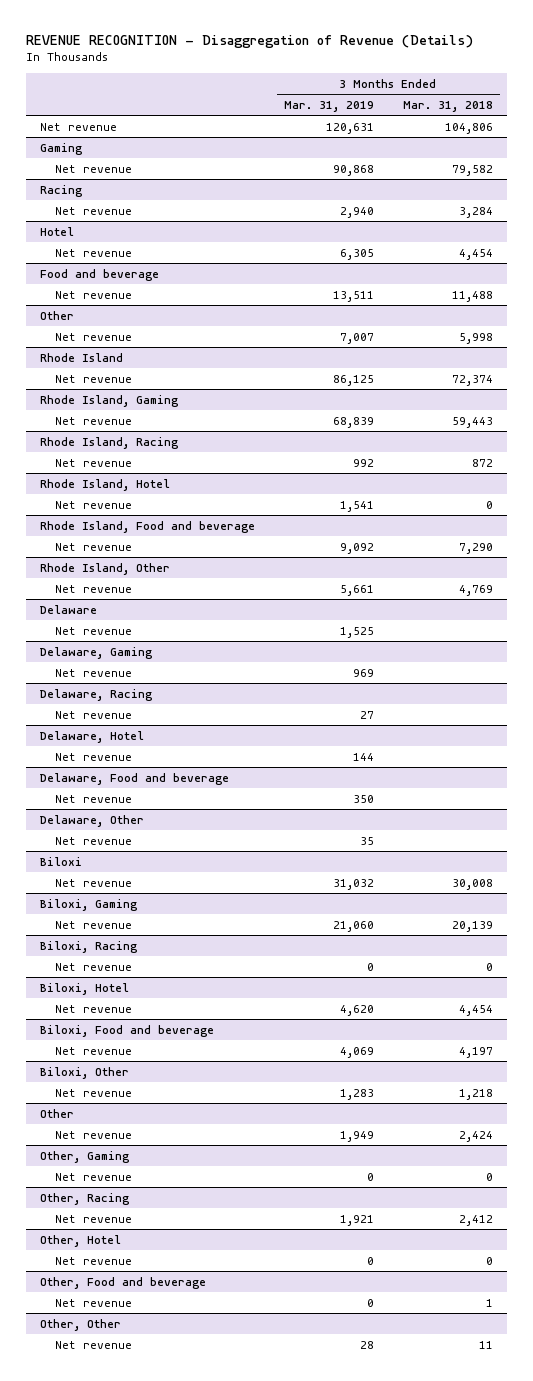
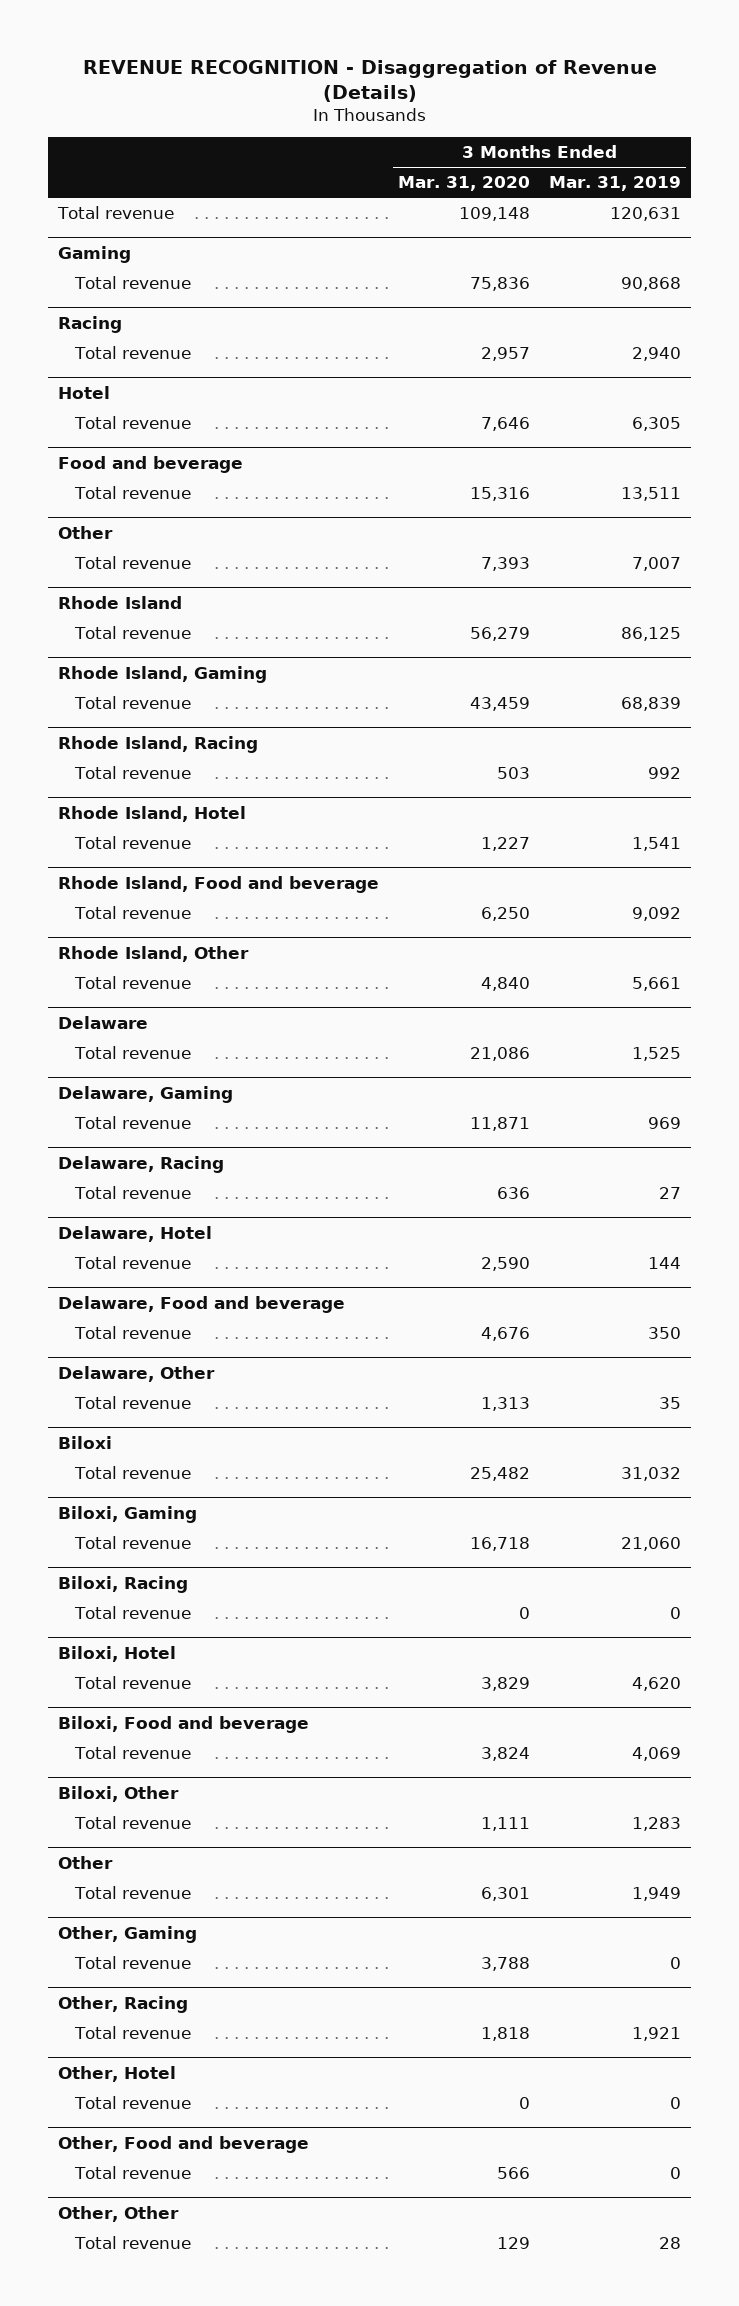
- | 3 Months Ended Mar. 31, 2019 | 3 Months Ended Mar. 31, 2018
+ | 3 Months Ended Mar. 31, 2020 | 3 Months Ended Mar. 31, 2019
- Net revenue | 120,631 | 104,806
+ Total revenue | 109,148 | 120,631
@ Gaming
- Net revenue | 90,868 | 79,582
+ Total revenue | 75,836 | 90,868
@ Racing
- Net revenue | 2,940 | 3,284
+ Total revenue | 2,957 | 2,940
@ Hotel
- Net revenue | 6,305 | 4,454
+ Total revenue | 7,646 | 6,305
@ Food and beverage
- Net revenue | 13,511 | 11,488
+ Total revenue | 15,316 | 13,511
@ Other
- Net revenue | 7,007 | 5,998
+ Total revenue | 7,393 | 7,007
@ Rhode Island
- Net revenue | 86,125 | 72,374
+ Total revenue | 56,279 | 86,125
@ Rhode Island, Gaming
- Net revenue | 68,839 | 59,443
+ Total revenue | 43,459 | 68,839
@ Rhode Island, Racing
- Net revenue | 992 | 872
+ Total revenue | 503 | 992
@ Rhode Island, Hotel
- Net revenue | 1,541 | 0
+ Total revenue | 1,227 | 1,541
@ Rhode Island, Food and beverage
- Net revenue | 9,092 | 7,290
+ Total revenue | 6,250 | 9,092
@ Rhode Island, Other
- Net revenue | 5,661 | 4,769
+ Total revenue | 4,840 | 5,661
@ Delaware
- Net revenue | 1,525 |
+ Total revenue | 21,086 | 1,525
@ Delaware, Gaming
- Net revenue | 969 |
+ Total revenue | 11,871 | 969
@ Delaware, Racing
- Net revenue | 27 |
+ Total revenue | 636 | 27
@ Delaware, Hotel
- Net revenue | 144 |
+ Total revenue | 2,590 | 144
@ Delaware, Food and beverage
- Net revenue | 350 |
+ Total revenue | 4,676 | 350
@ Delaware, Other
- Net revenue | 35 |
+ Total revenue | 1,313 | 35
@ Biloxi
- Net revenue | 31,032 | 30,008
+ Total revenue | 25,482 | 31,032
@ Biloxi, Gaming
- Net revenue | 21,060 | 20,139
+ Total revenue | 16,718 | 21,060
@ Biloxi, Racing
- Net revenue | 0 | 0
+ Total revenue | 0 | 0
@ Biloxi, Hotel
- Net revenue | 4,620 | 4,454
+ Total revenue | 3,829 | 4,620
@ Biloxi, Food and beverage
- Net revenue | 4,069 | 4,197
+ Total revenue | 3,824 | 4,069
@ Biloxi, Other
- Net revenue | 1,283 | 1,218
+ Total revenue | 1,111 | 1,283
@ Other
- Net revenue | 1,949 | 2,424
+ Total revenue | 6,301 | 1,949
@ Other, Gaming
- Net revenue | 0 | 0
+ Total revenue | 3,788 | 0
@ Other, Racing
- Net revenue | 1,921 | 2,412
+ Total revenue | 1,818 | 1,921
@ Other, Hotel
- Net revenue | 0 | 0
+ Total revenue | 0 | 0
@ Other, Food and beverage
- Net revenue | 0 | 1
+ Total revenue | 566 | 0
@ Other, Other
- Net revenue | 28 | 11
+ Total revenue | 129 | 28

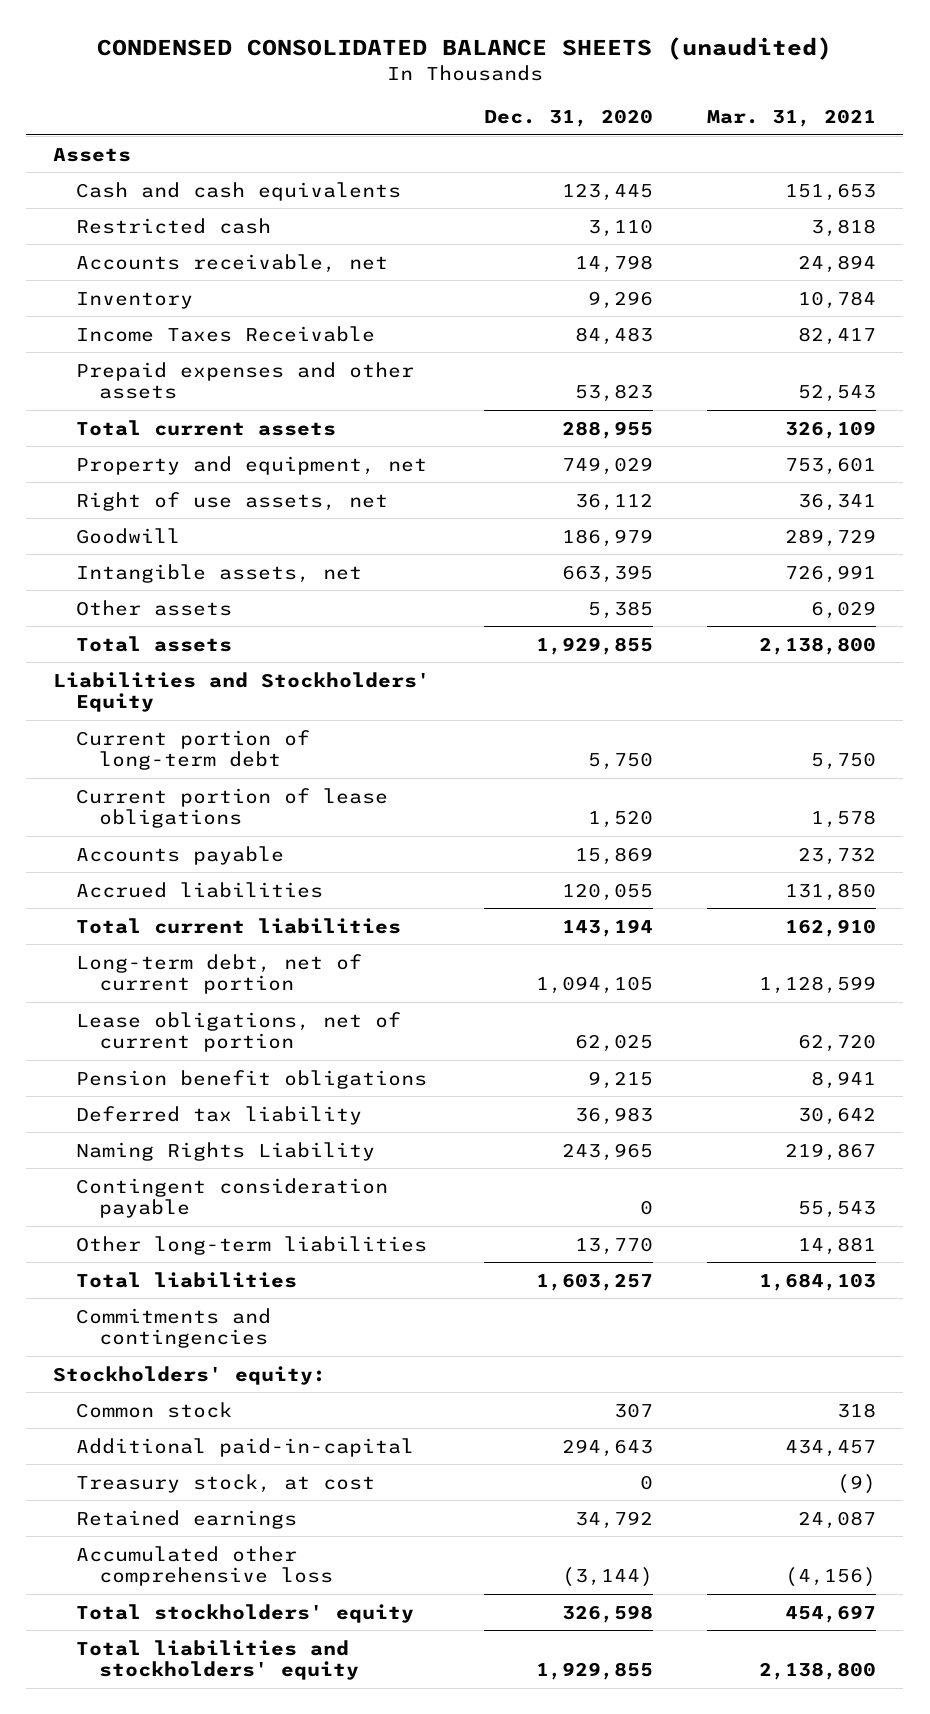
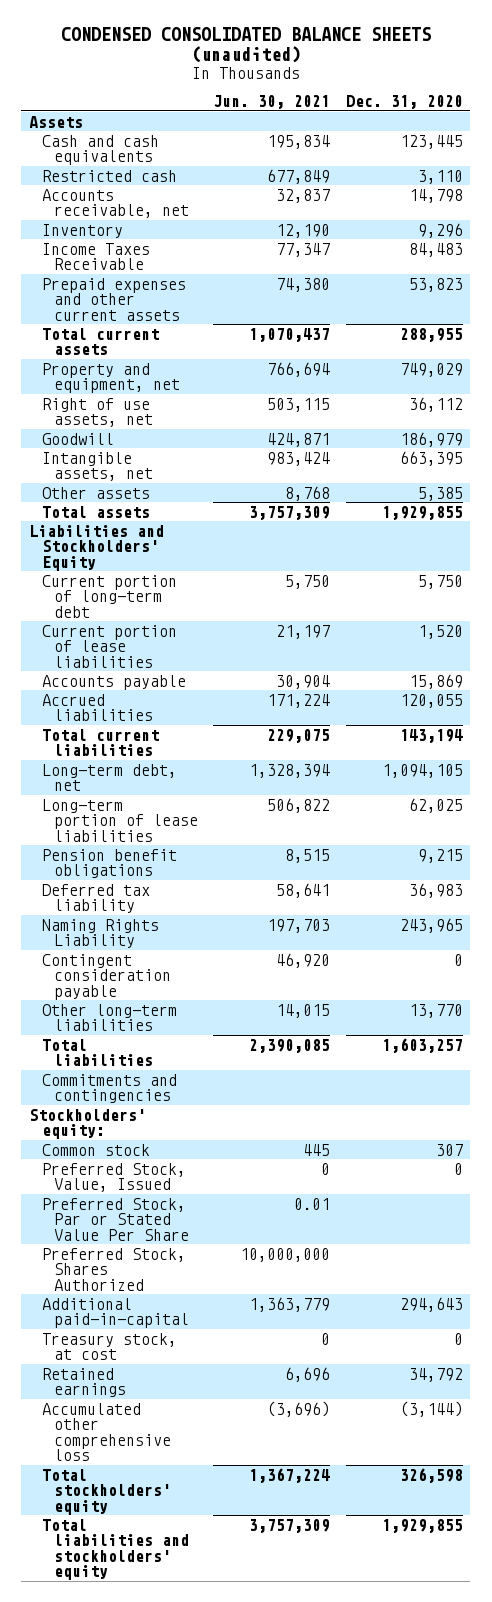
- | Dec. 31, 2020 | Mar. 31, 2021
+ | Jun. 30, 2021 | Dec. 31, 2020
- Prepaid expenses and other assets | 53,823 | 52,543
+ Prepaid expenses and other current assets | 74,380 | 53,823
- Current portion of lease obligations | 1,520 | 1,578
+ Current portion of lease liabilities | 21,197 | 1,520
- Long-term debt, net of current portion | 1,094,105 | 1,128,599
- Lease obligations, net of current portion | 62,025 | 62,720
+ Long-term debt, net | 1,328,394 | 1,094,105
+ Long-term portion of lease liabilities | 506,822 | 62,025
+ Preferred Stock, Value, Issued | 0 | 0
+ Preferred Stock, Par or Stated Value Per Share | 0.01 |
+ Preferred Stock, Shares Authorized | 10,000,000 |

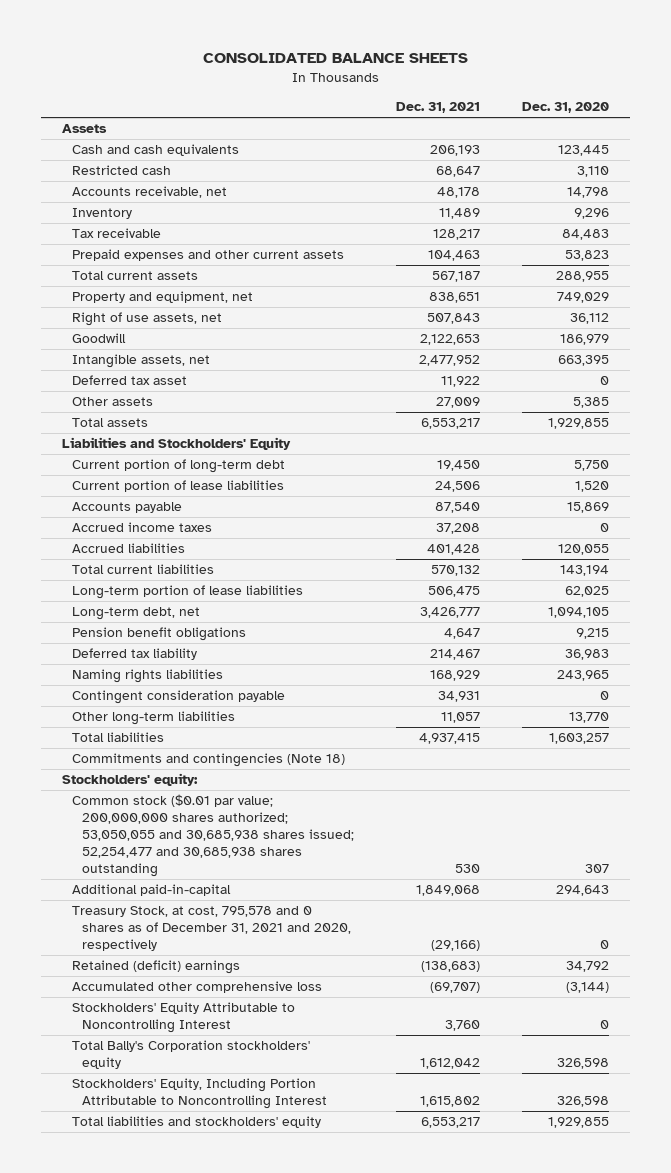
- CONDENSED CONSOLIDATED BALANCE SHEETS (unaudited)
+ CONSOLIDATED BALANCE SHEETS
- | Jun. 30, 2021 | Dec. 31, 2020
+ | Dec. 31, 2021 | Dec. 31, 2020
- Income Taxes Receivable | 77,347 | 84,483
+ Tax receivable | 128,217 | 84,483
+ Deferred tax asset | 11,922 | 0
+ Accrued income taxes | 37,208 | 0
moved down: Long-term debt, net | 3,426,777 | 1,094,105
- Naming Rights Liability | 197,703 | 243,965
+ Naming rights liabilities | 168,929 | 243,965
- Commitments and contingencies
+ Commitments and contingencies (Note 18)
- Common stock | 445 | 307
- Preferred Stock, Value, Issued | 0 | 0
- Preferred Stock, Par or Stated Value Per Share | 0.01 |
- Preferred Stock, Shares Authorized | 10,000,000 |
+ Common stock ($0.01 par value; 200,000,000 shares authorized; 53,050,055 and 30,685,938 shares issued; 52,254,477 and 30,685,938 shares outstanding | 530 | 307
- Treasury stock, at cost | 0 | 0
- Retained earnings | 6,696 | 34,792
+ Treasury Stock, at cost, 795,578 and 0 shares as of December 31, 2021 and 2020, respectively | (29,166) | 0
+ Retained (deficit) earnings | (138,683) | 34,792
- Total stockholders' equity | 1,367,224 | 326,598
+ Stockholders' Equity Attributable to Noncontrolling Interest | 3,760 | 0
+ Total Bally's Corporation stockholders' equity | 1,612,042 | 326,598
+ Stockholders' Equity, Including Portion Attributable to Noncontrolling Interest | 1,615,802 | 326,598

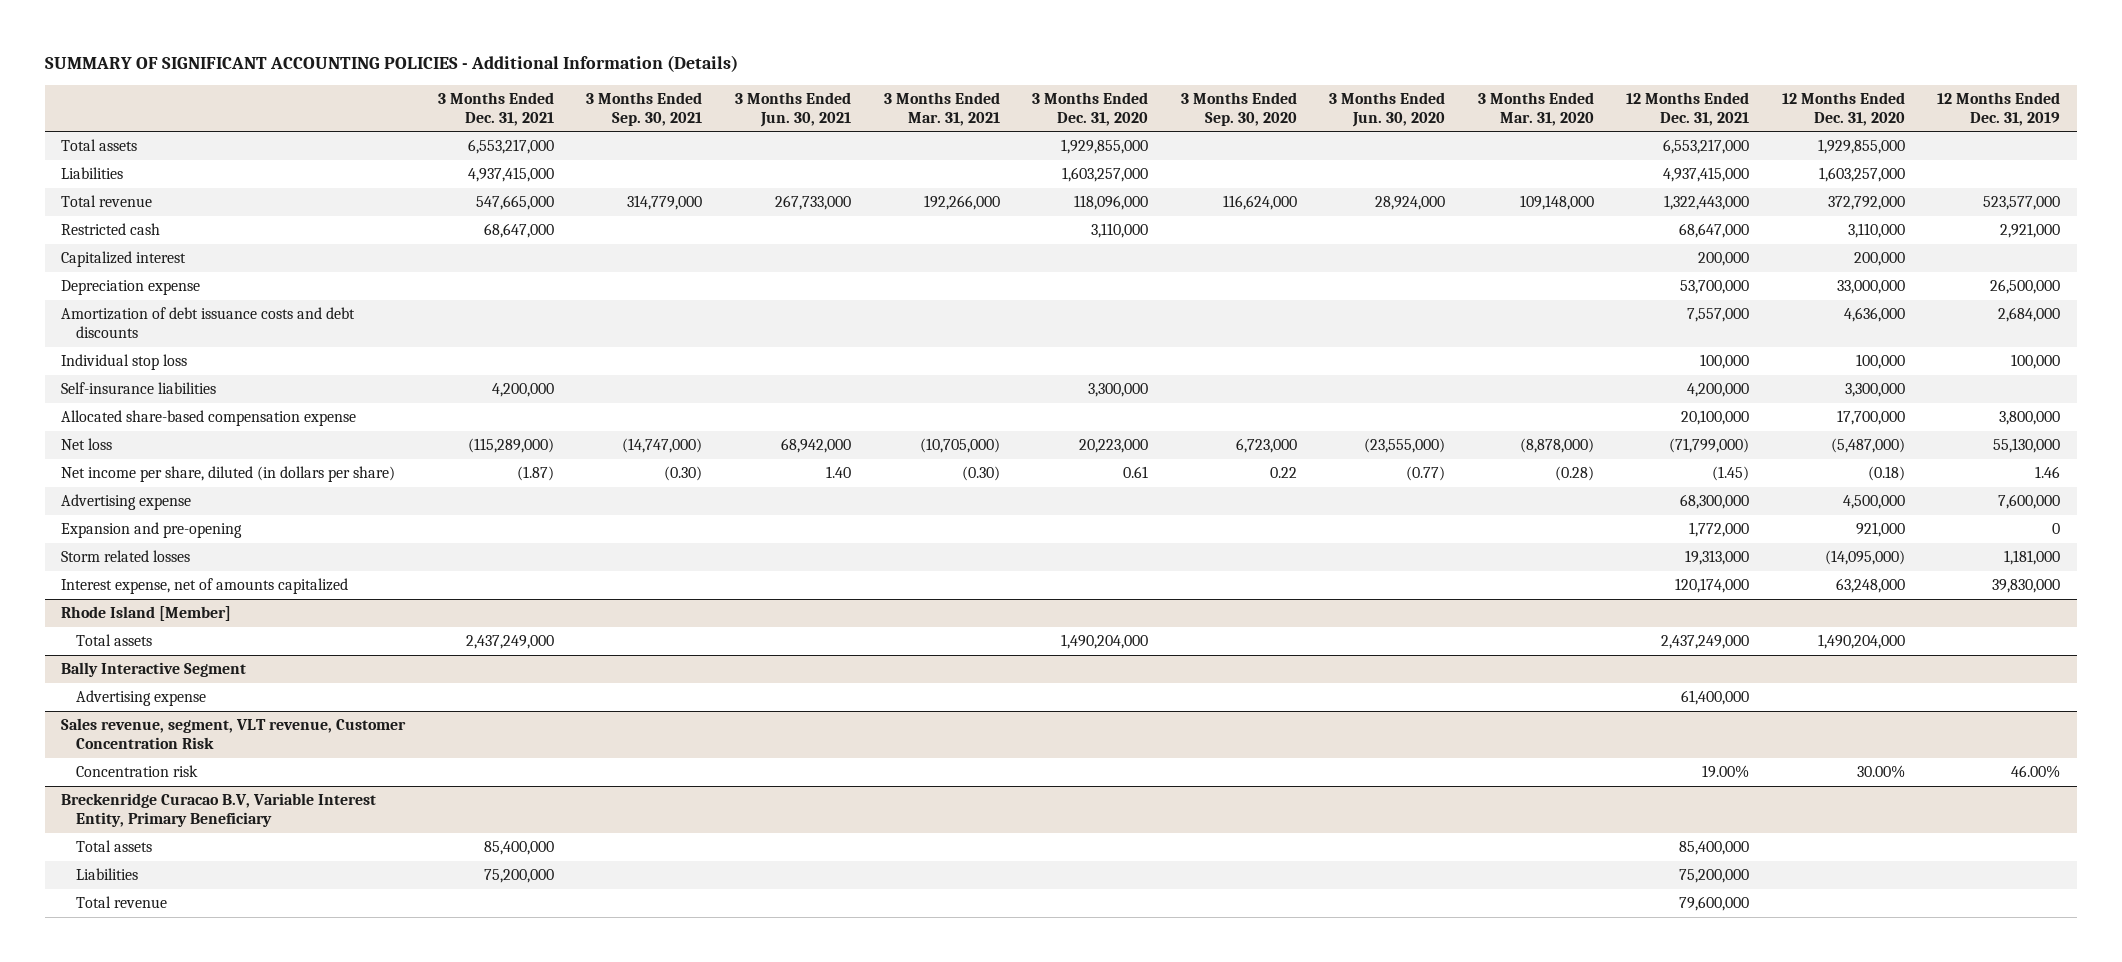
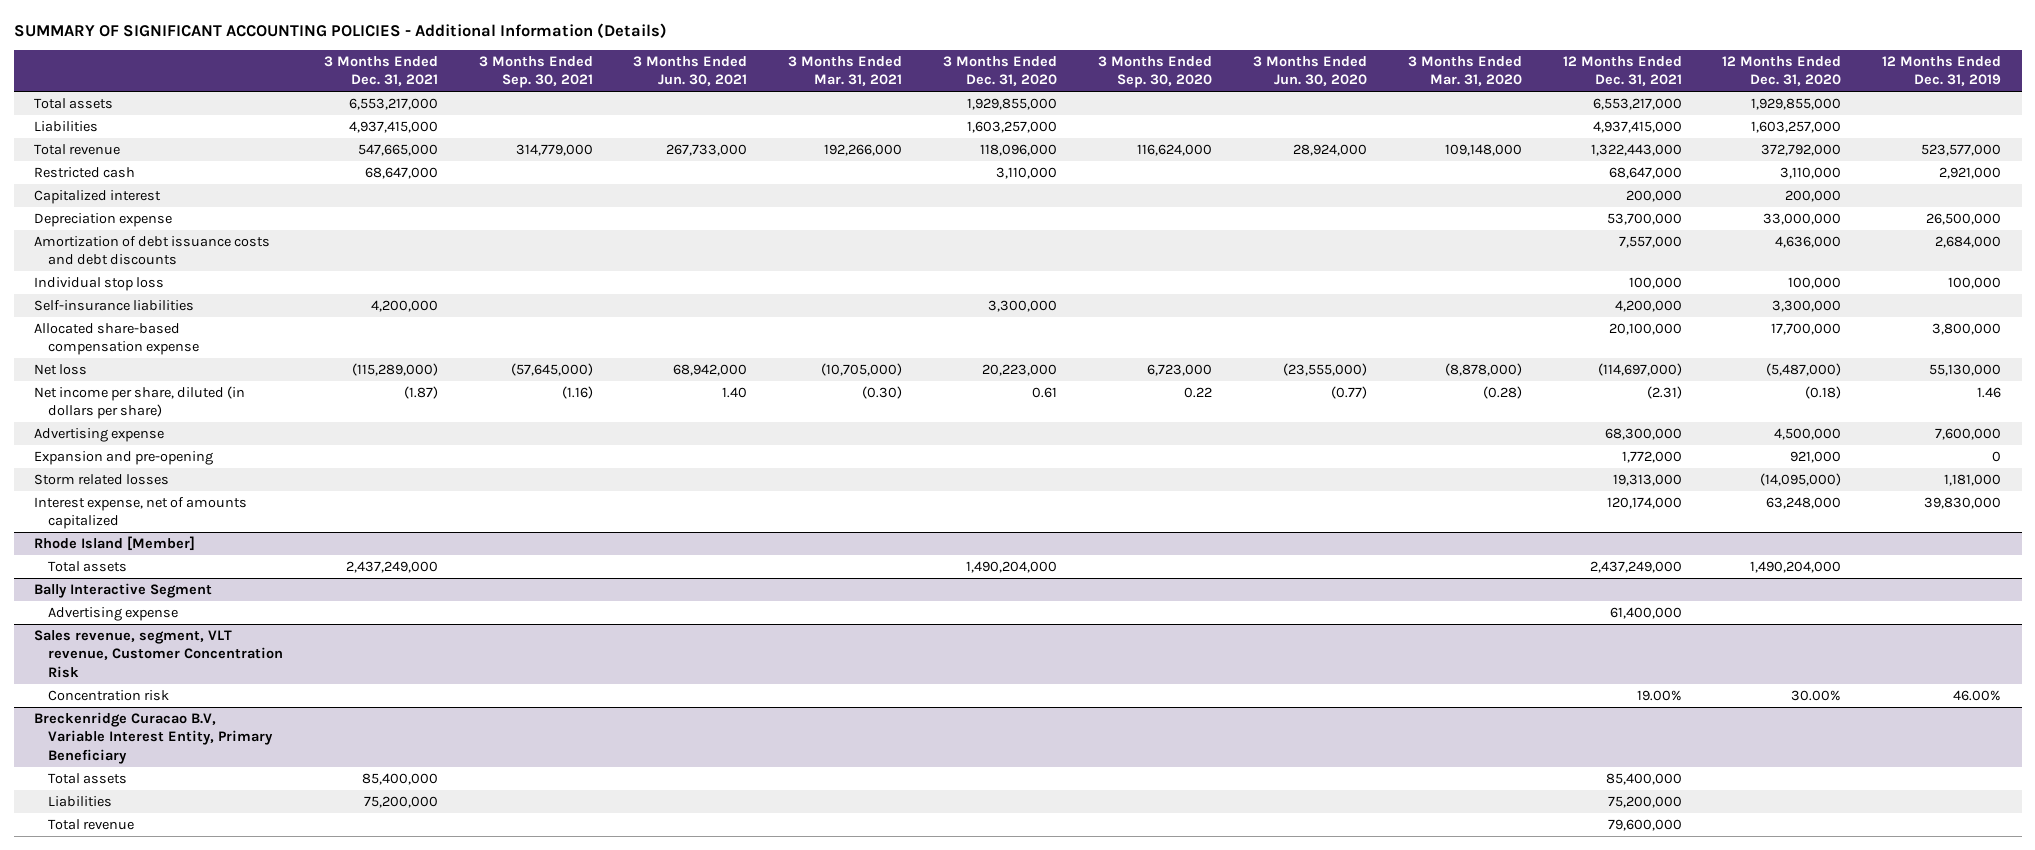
- Net loss | (115,289,000) | (14,747,000) | 68,942,000 | (10,705,000) | 20,223,000 | 6,723,000 | (23,555,000) | (8,878,000) | (71,799,000) | (5,487,000) | 55,130,000
- Net income per share, diluted (in dollars per share) | (1.87) | (0.30) | 1.40 | (0.30) | 0.61 | 0.22 | (0.77) | (0.28) | (1.45) | (0.18) | 1.46
+ Net loss | (115,289,000) | (57,645,000) | 68,942,000 | (10,705,000) | 20,223,000 | 6,723,000 | (23,555,000) | (8,878,000) | (114,697,000) | (5,487,000) | 55,130,000
+ Net income per share, diluted (in dollars per share) | (1.87) | (1.16) | 1.40 | (0.30) | 0.61 | 0.22 | (0.77) | (0.28) | (2.31) | (0.18) | 1.46

